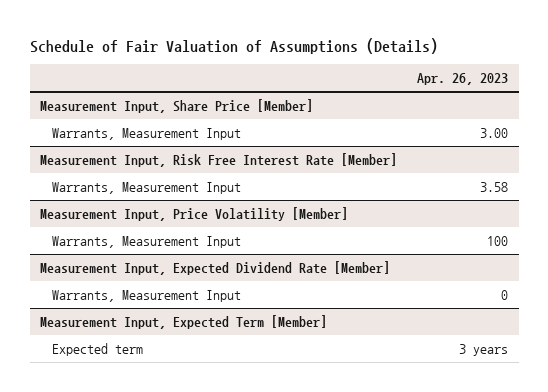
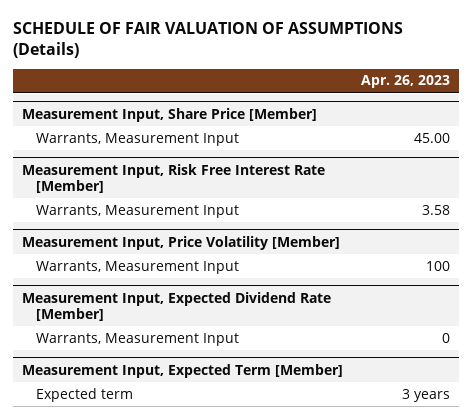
- Schedule of Fair Valuation of Assumptions (Details)
+ SCHEDULE OF FAIR VALUATION OF ASSUMPTIONS (Details)
@ Measurement Input, Share Price [Member]
- Warrants, Measurement Input | 3.00
+ Warrants, Measurement Input | 45.00

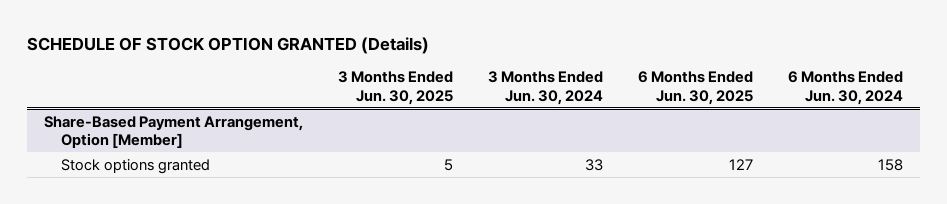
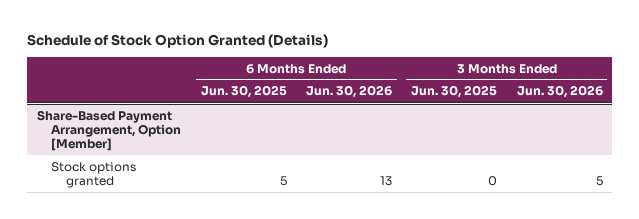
- SCHEDULE OF STOCK OPTION GRANTED (Details)
+ Schedule of Stock Option Granted (Details)
- | 3 Months Ended Jun. 30, 2025 | 3 Months Ended Jun. 30, 2024 | 6 Months Ended Jun. 30, 2025 | 6 Months Ended Jun. 30, 2024
+ | 6 Months Ended Jun. 30, 2025 | 6 Months Ended Jun. 30, 2026 | 3 Months Ended Jun. 30, 2025 | 3 Months Ended Jun. 30, 2026
@ Share-Based Payment Arrangement, Option [Member]
- Stock options granted | 5 | 33 | 127 | 158
+ Stock options granted | 5 | 13 | 0 | 5

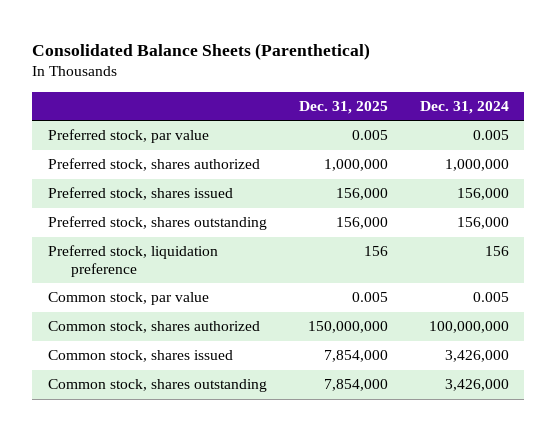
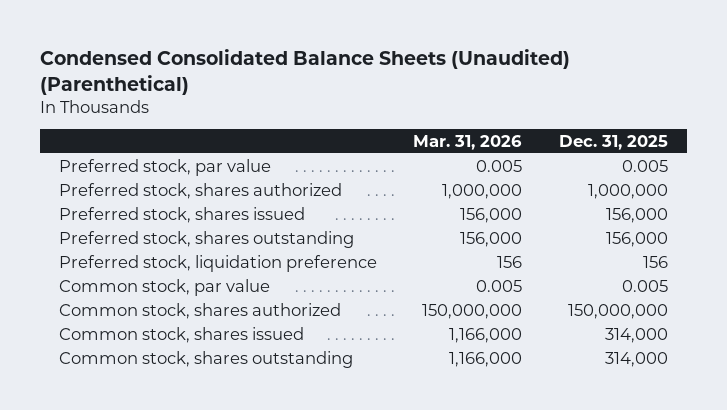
- Consolidated Balance Sheets (Parenthetical)
+ Condensed Consolidated Balance Sheets (Unaudited) (Parenthetical)
- | Dec. 31, 2025 | Dec. 31, 2024
+ | Mar. 31, 2026 | Dec. 31, 2025
- Common stock, shares issued | 7,854,000 | 3,426,000
- Common stock, shares outstanding | 7,854,000 | 3,426,000
+ Common stock, shares issued | 1,166,000 | 314,000
+ Common stock, shares outstanding | 1,166,000 | 314,000

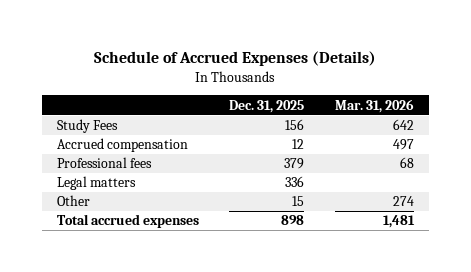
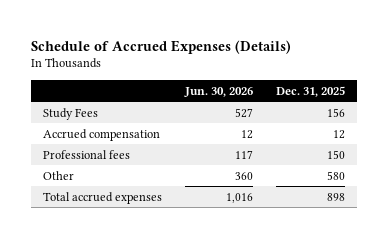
- | Dec. 31, 2025 | Mar. 31, 2026
+ | Jun. 30, 2026 | Dec. 31, 2025
- Professional fees | 379 | 68
- Legal matters | 336 |
- Other | 15 | 274
+ Professional fees | 117 | 150
+ Other | 360 | 580

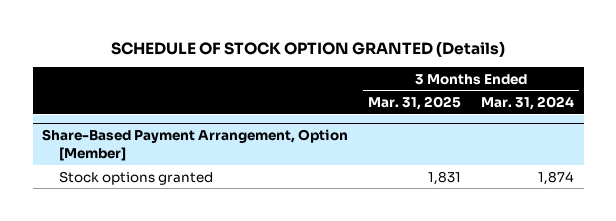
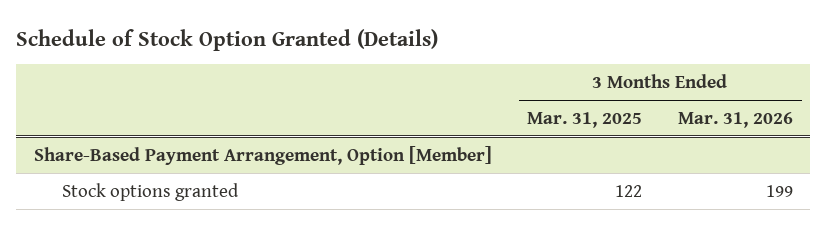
- SCHEDULE OF STOCK OPTION GRANTED (Details)
+ Schedule of Stock Option Granted (Details)
- | 3 Months Ended Mar. 31, 2025 | 3 Months Ended Mar. 31, 2024
+ | 3 Months Ended Mar. 31, 2025 | 3 Months Ended Mar. 31, 2026
@ Share-Based Payment Arrangement, Option [Member]
- Stock options granted | 1,831 | 1,874
+ Stock options granted | 122 | 199

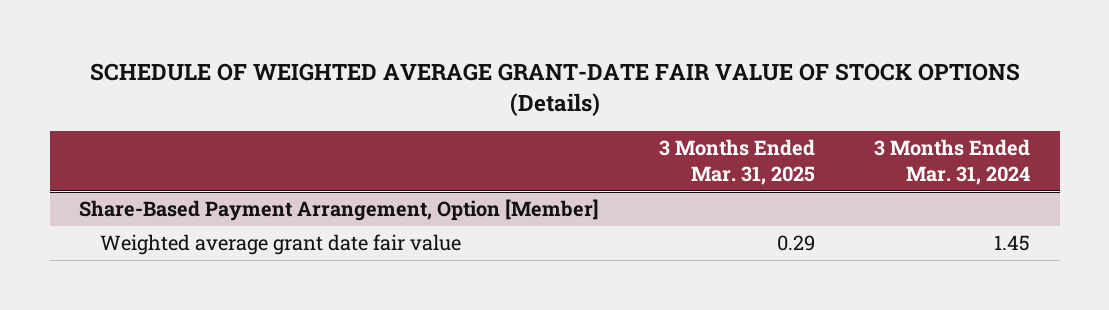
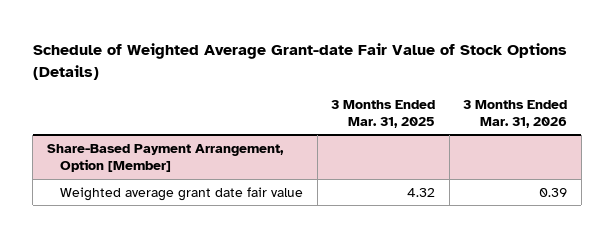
- SCHEDULE OF WEIGHTED AVERAGE GRANT-DATE FAIR VALUE OF STOCK OPTIONS (Details)
+ Schedule of Weighted Average Grant-date Fair Value of Stock Options (Details)
- | 3 Months Ended Mar. 31, 2025 | 3 Months Ended Mar. 31, 2024
+ | 3 Months Ended Mar. 31, 2025 | 3 Months Ended Mar. 31, 2026
@ Share-Based Payment Arrangement, Option [Member]
- Weighted average grant date fair value | 0.29 | 1.45
+ Weighted average grant date fair value | 4.32 | 0.39

